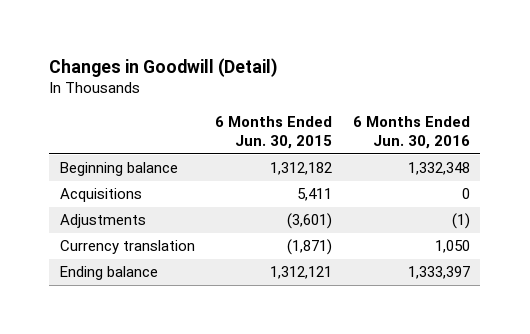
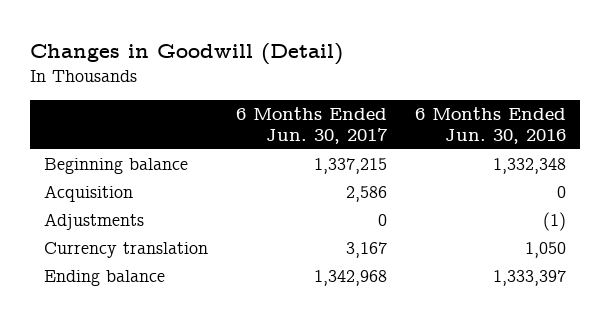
- | 6 Months Ended Jun. 30, 2015 | 6 Months Ended Jun. 30, 2016
+ | 6 Months Ended Jun. 30, 2017 | 6 Months Ended Jun. 30, 2016
- Acquisitions | 5,411 | 0
+ Acquisition | 2,586 | 0

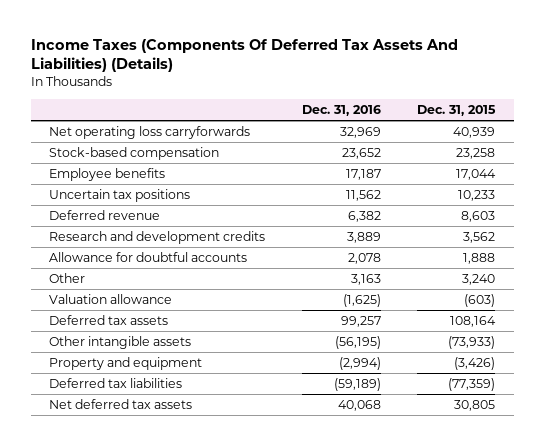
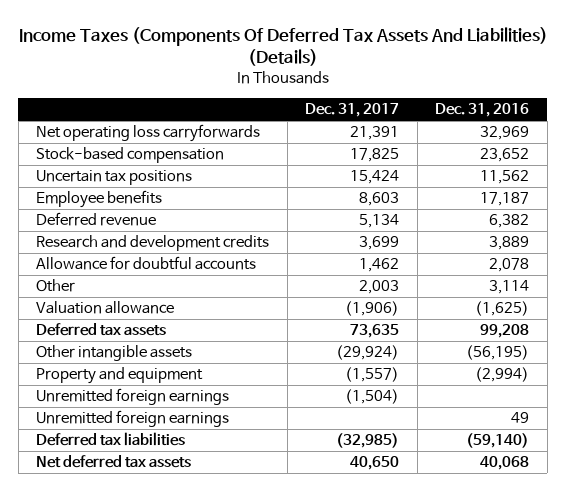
- | Dec. 31, 2016 | Dec. 31, 2015
+ | Dec. 31, 2017 | Dec. 31, 2016
moved down: Employee benefits | 8,603 | 17,187
- Other | 3,163 | 3,240
+ Other | 2,003 | 3,114
- Deferred tax assets | 99,257 | 108,164
+ Deferred tax assets | 73,635 | 99,208
- Deferred tax liabilities | (59,189) | (77,359)
+ Unremitted foreign earnings | (1,504) |
+ Unremitted foreign earnings | | 49
+ Deferred tax liabilities | (32,985) | (59,140)

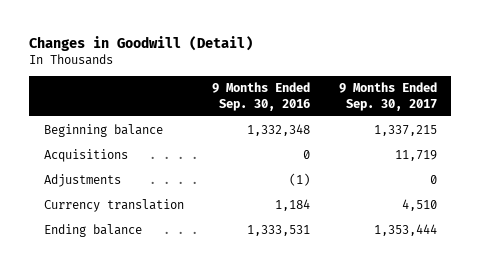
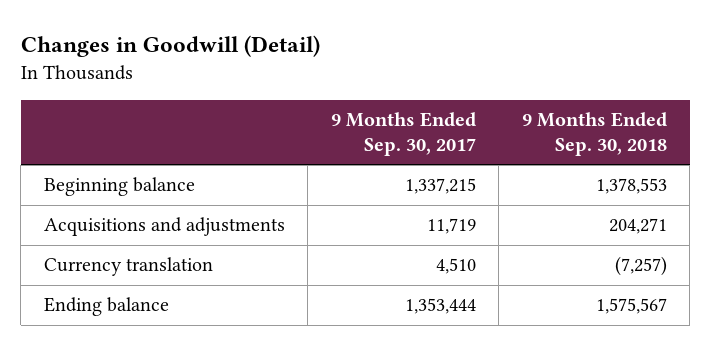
- | 9 Months Ended Sep. 30, 2016 | 9 Months Ended Sep. 30, 2017
+ | 9 Months Ended Sep. 30, 2017 | 9 Months Ended Sep. 30, 2018
- Acquisitions | 0 | 11,719
- Adjustments | (1) | 0
+ Acquisitions and adjustments | 11,719 | 204,271

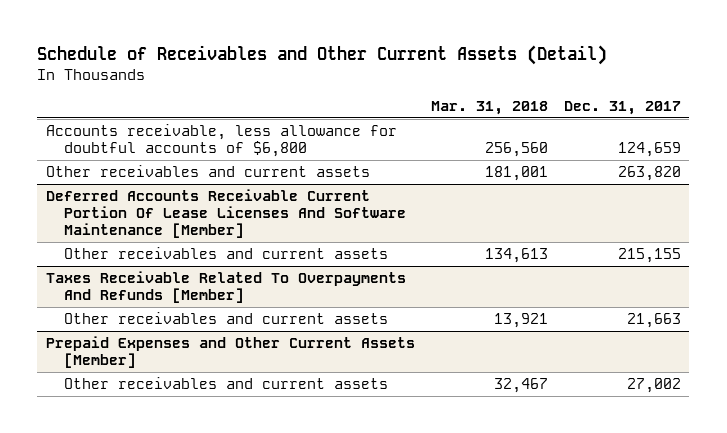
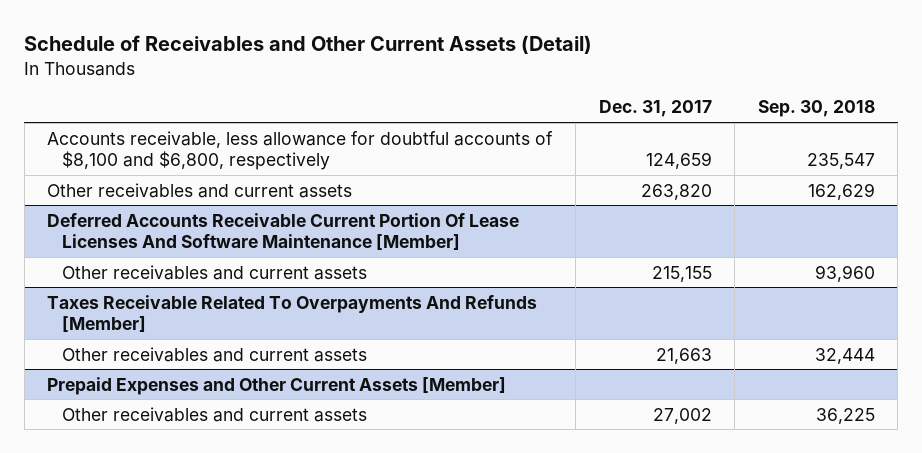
- | Mar. 31, 2018 | Dec. 31, 2017
+ | Dec. 31, 2017 | Sep. 30, 2018
- Accounts receivable, less allowance for doubtful accounts of $6,800 | 256,560 | 124,659
+ Accounts receivable, less allowance for doubtful accounts of $8,100 and $6,800, respectively | 124,659 | 235,547

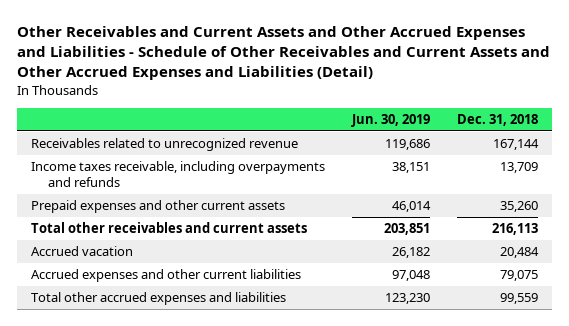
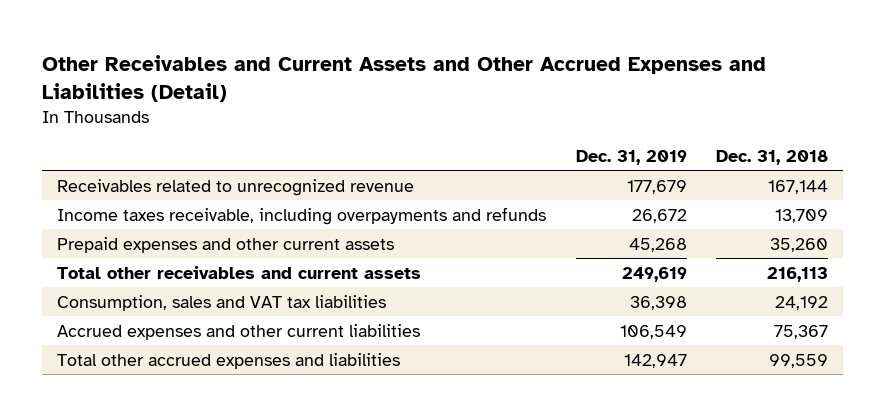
- Other Receivables and Current Assets and Other Accrued Expenses and Liabilities - Schedule of Other Receivables and Current Assets and Other Accrued Expenses and Liabilities (Detail)
+ Other Receivables and Current Assets and Other Accrued Expenses and Liabilities (Detail)
- | Jun. 30, 2019 | Dec. 31, 2018
+ | Dec. 31, 2019 | Dec. 31, 2018
- Accrued vacation | 26,182 | 20,484
- Accrued expenses and other current liabilities | 97,048 | 79,075
+ Consumption, sales and VAT tax liabilities | 36,398 | 24,192
+ Accrued expenses and other current liabilities | 106,549 | 75,367

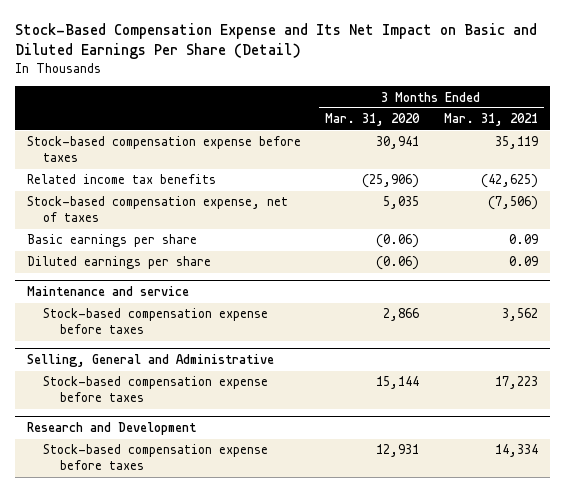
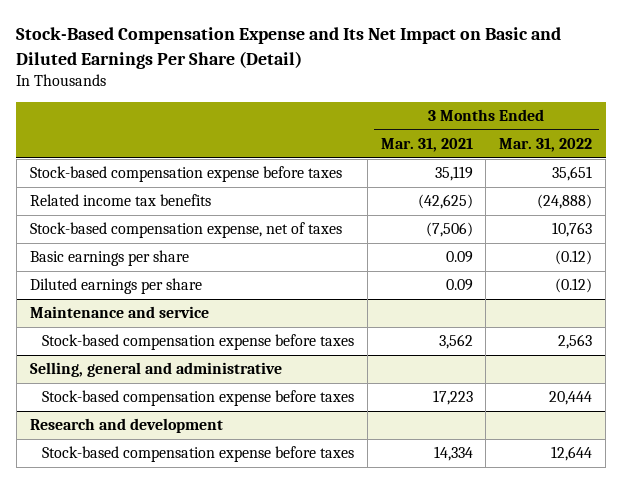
- | 3 Months Ended Mar. 31, 2020 | 3 Months Ended Mar. 31, 2021
+ | 3 Months Ended Mar. 31, 2021 | 3 Months Ended Mar. 31, 2022
- Selling, General and Administrative
+ Selling, general and administrative
- Research and Development
+ Research and development

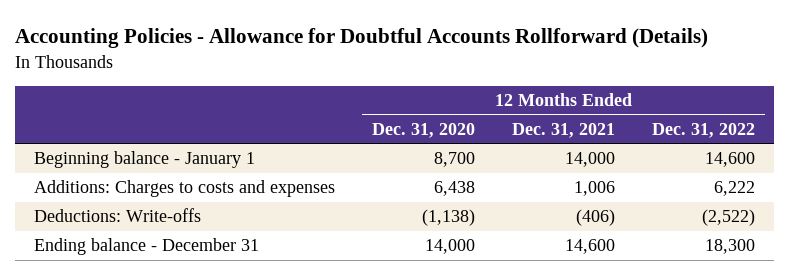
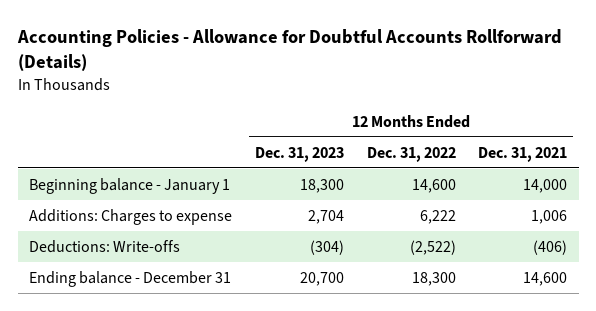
- | 12 Months Ended Dec. 31, 2020 | 12 Months Ended Dec. 31, 2021 | 12 Months Ended Dec. 31, 2022
+ | 12 Months Ended Dec. 31, 2023 | 12 Months Ended Dec. 31, 2022 | 12 Months Ended Dec. 31, 2021
- Additions: Charges to costs and expenses | 6,438 | 1,006 | 6,222
+ Additions: Charges to expense | 2,704 | 6,222 | 1,006

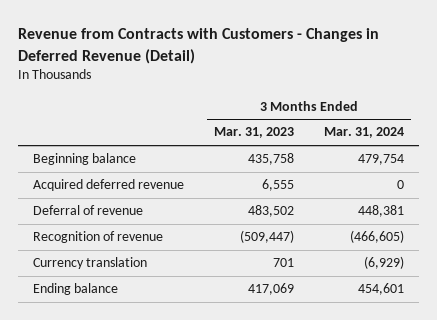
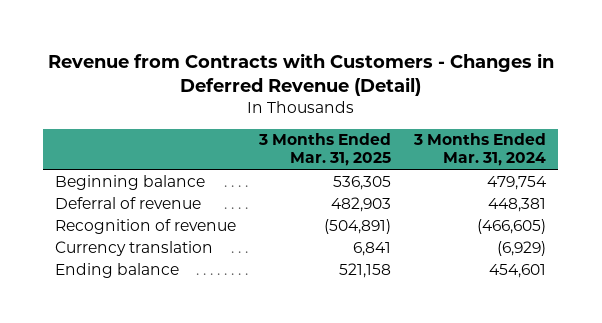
- | 3 Months Ended Mar. 31, 2023 | 3 Months Ended Mar. 31, 2024
+ | 3 Months Ended Mar. 31, 2025 | 3 Months Ended Mar. 31, 2024
- Acquired deferred revenue | 6,555 | 0

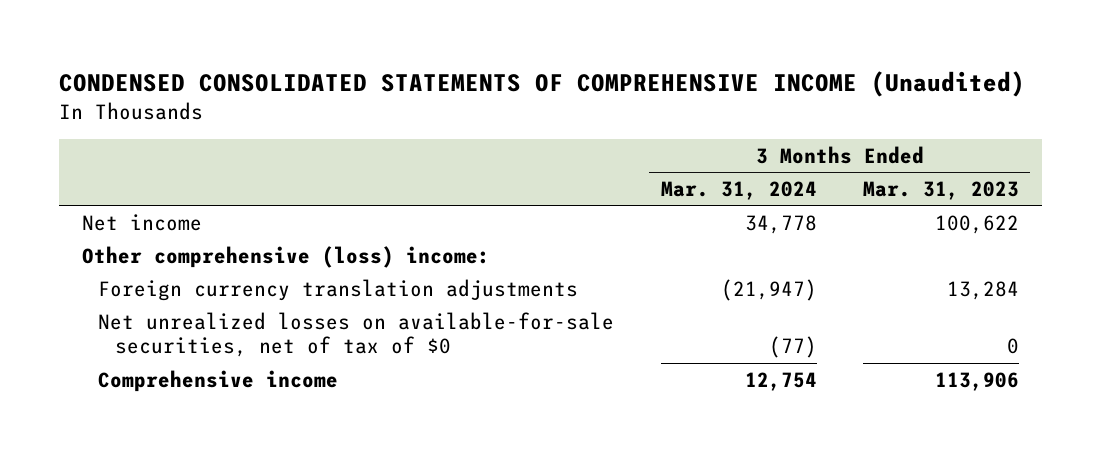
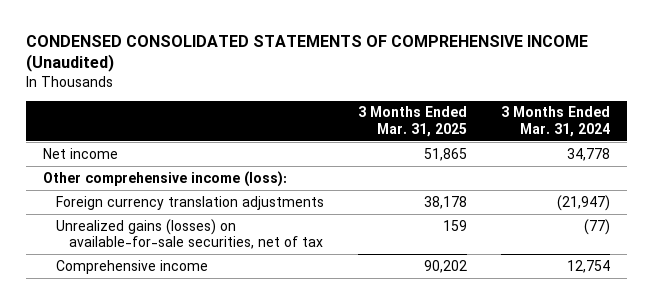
- | 3 Months Ended Mar. 31, 2024 | 3 Months Ended Mar. 31, 2023
+ | 3 Months Ended Mar. 31, 2025 | 3 Months Ended Mar. 31, 2024
- Other comprehensive (loss) income:
+ Other comprehensive income (loss):
- Net unrealized losses on available-for-sale securities, net of tax of $0 | (77) | 0
+ Unrealized gains (losses) on available-for-sale securities, net of tax | 159 | (77)

